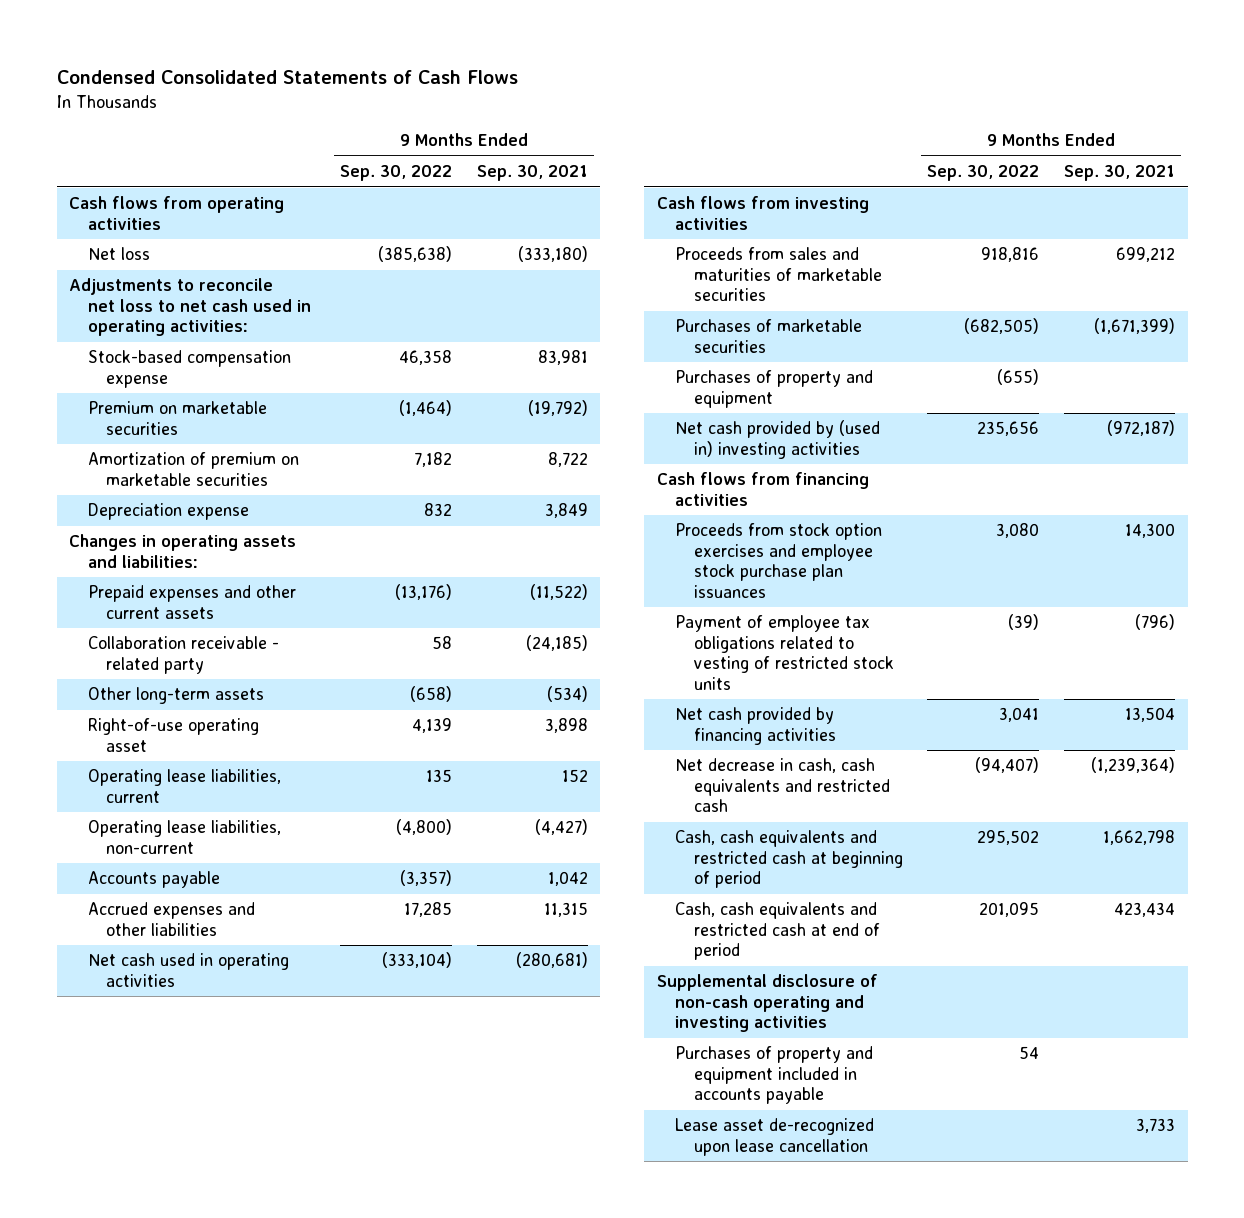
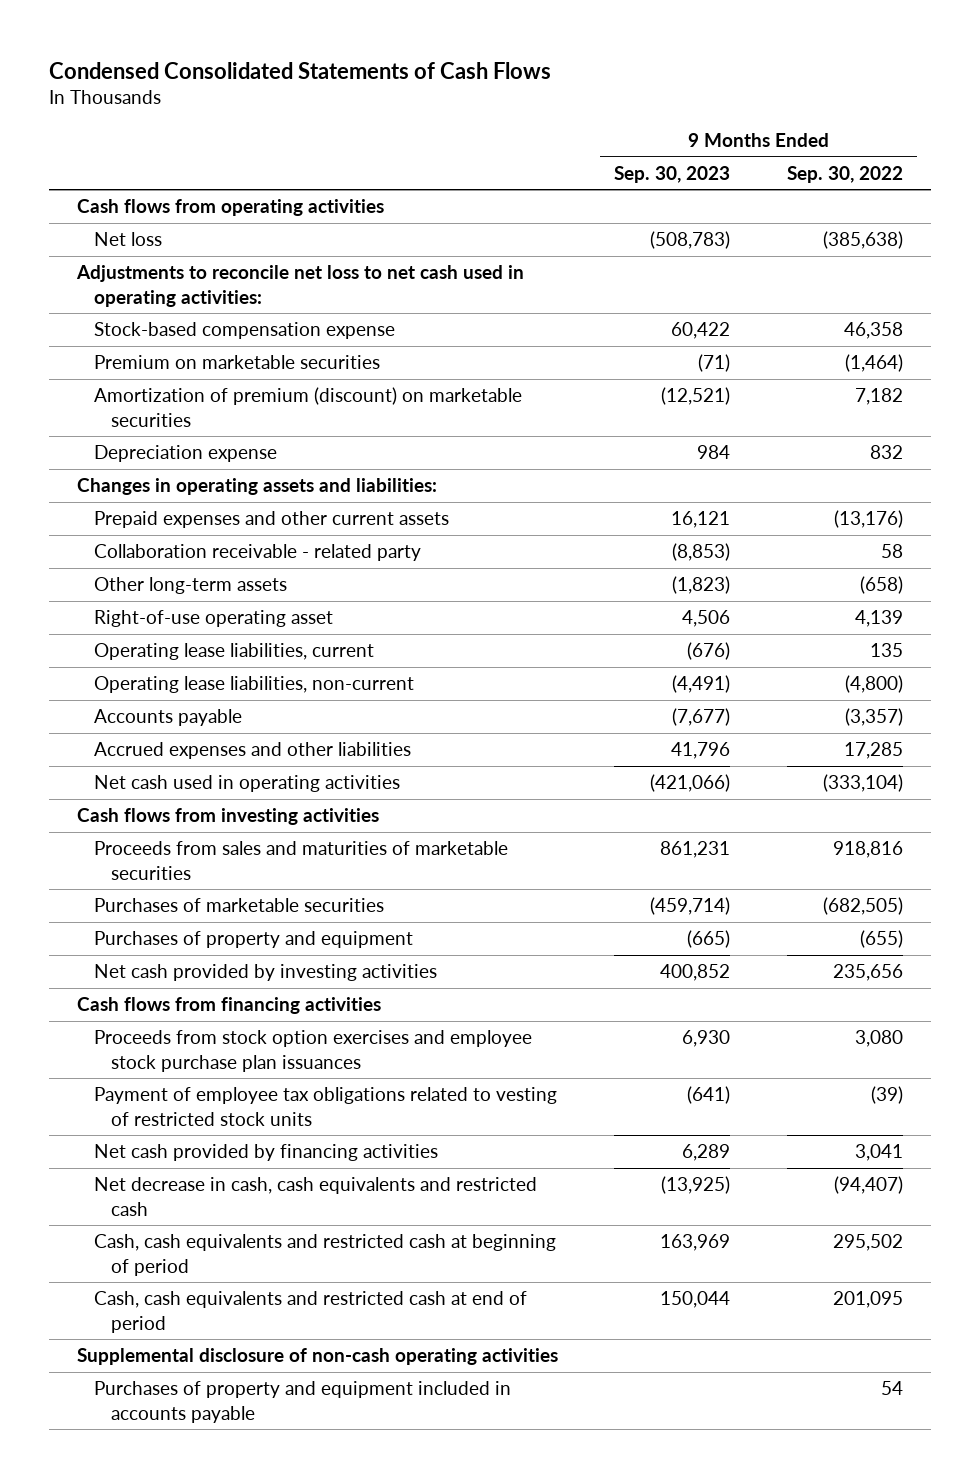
- | 9 Months Ended Sep. 30, 2022 | 9 Months Ended Sep. 30, 2021
+ | 9 Months Ended Sep. 30, 2023 | 9 Months Ended Sep. 30, 2022
- Amortization of premium on marketable securities | 7,182 | 8,722
+ Amortization of premium (discount) on marketable securities | (12,521) | 7,182
- Net cash provided by (used in) investing activities | 235,656 | (972,187)
+ Net cash provided by investing activities | 400,852 | 235,656
- Supplemental disclosure of non-cash operating and investing activities
+ Supplemental disclosure of non-cash operating activities
- Lease asset de-recognized upon lease cancellation | | 3,733

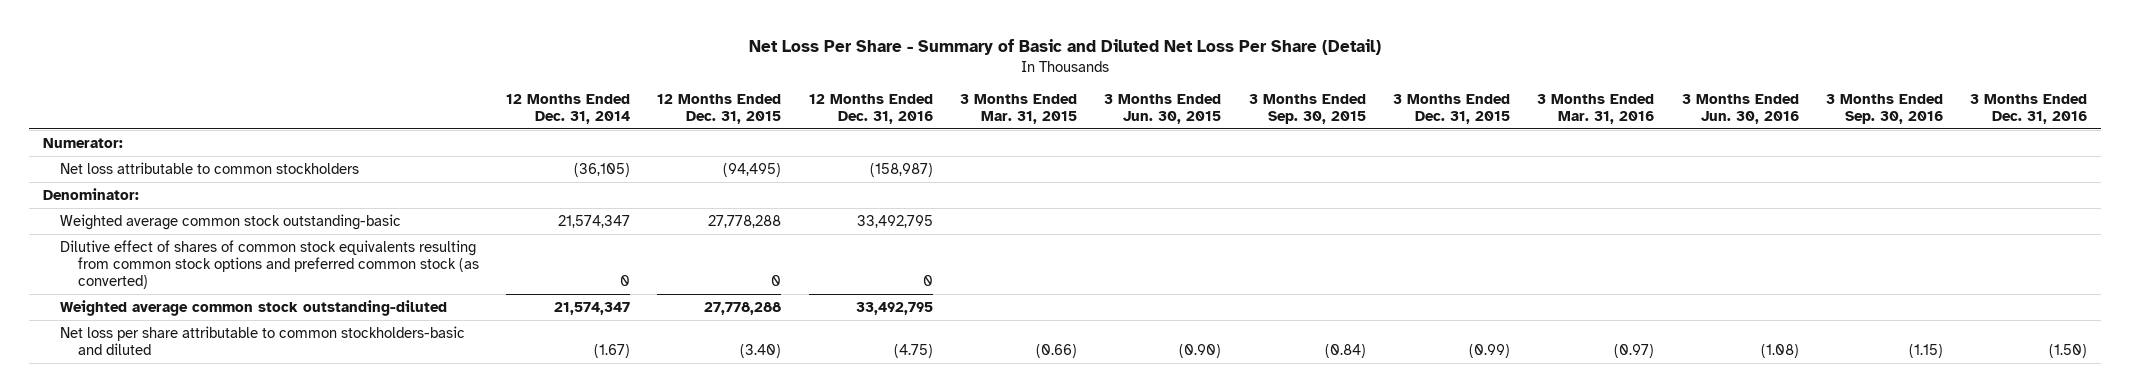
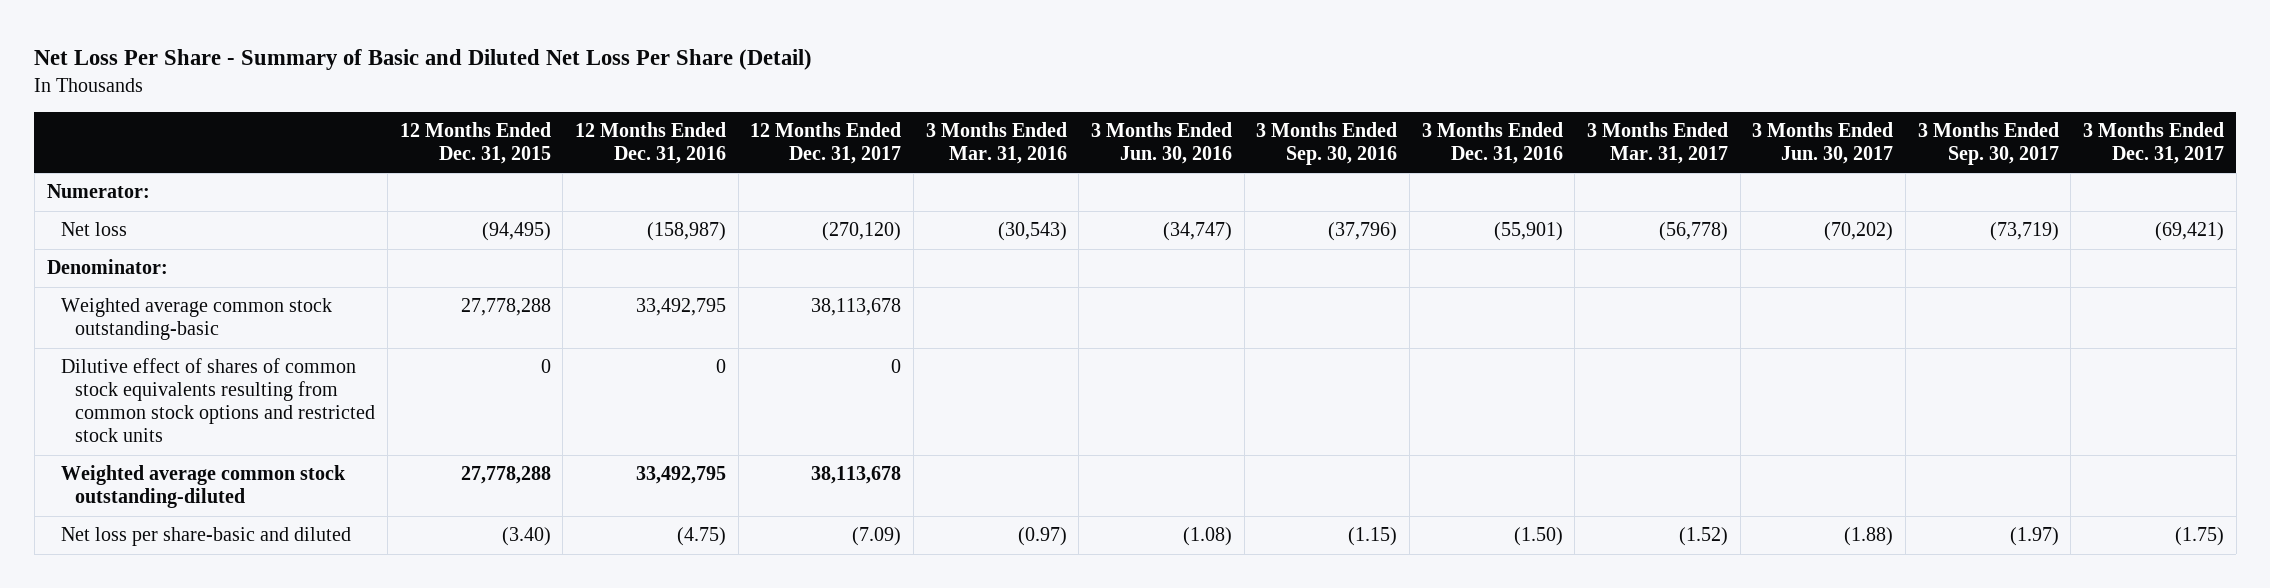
- | 12 Months Ended Dec. 31, 2014 | 12 Months Ended Dec. 31, 2015 | 12 Months Ended Dec. 31, 2016 | 3 Months Ended Mar. 31, 2015 | 3 Months Ended Jun. 30, 2015 | 3 Months Ended Sep. 30, 2015 | 3 Months Ended Dec. 31, 2015 | 3 Months Ended Mar. 31, 2016 | 3 Months Ended Jun. 30, 2016 | 3 Months Ended Sep. 30, 2016 | 3 Months Ended Dec. 31, 2016
+ | 12 Months Ended Dec. 31, 2015 | 12 Months Ended Dec. 31, 2016 | 12 Months Ended Dec. 31, 2017 | 3 Months Ended Mar. 31, 2016 | 3 Months Ended Jun. 30, 2016 | 3 Months Ended Sep. 30, 2016 | 3 Months Ended Dec. 31, 2016 | 3 Months Ended Mar. 31, 2017 | 3 Months Ended Jun. 30, 2017 | 3 Months Ended Sep. 30, 2017 | 3 Months Ended Dec. 31, 2017
- Net loss attributable to common stockholders | (36,105) | (94,495) | (158,987) | | | | | | | |
+ Net loss | (94,495) | (158,987) | (270,120) | (30,543) | (34,747) | (37,796) | (55,901) | (56,778) | (70,202) | (73,719) | (69,421)
- Dilutive effect of shares of common stock equivalents resulting from common stock options and preferred common stock (as converted) | 0 | 0 | 0 | | | | | | | |
+ Dilutive effect of shares of common stock equivalents resulting from common stock options and restricted stock units | 0 | 0 | 0 | | | | | | | |
- Net loss per share attributable to common stockholders-basic and diluted | (1.67) | (3.40) | (4.75) | (0.66) | (0.90) | (0.84) | (0.99) | (0.97) | (1.08) | (1.15) | (1.50)
+ Net loss per share-basic and diluted | (3.40) | (4.75) | (7.09) | (0.97) | (1.08) | (1.15) | (1.50) | (1.52) | (1.88) | (1.97) | (1.75)

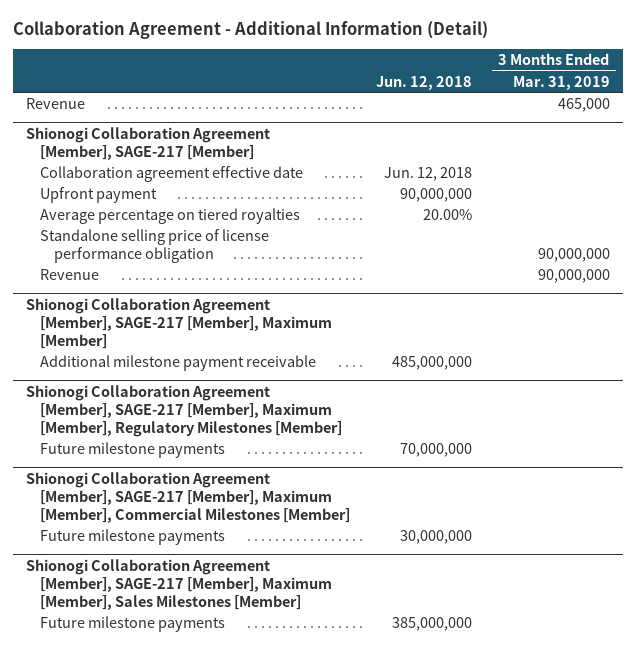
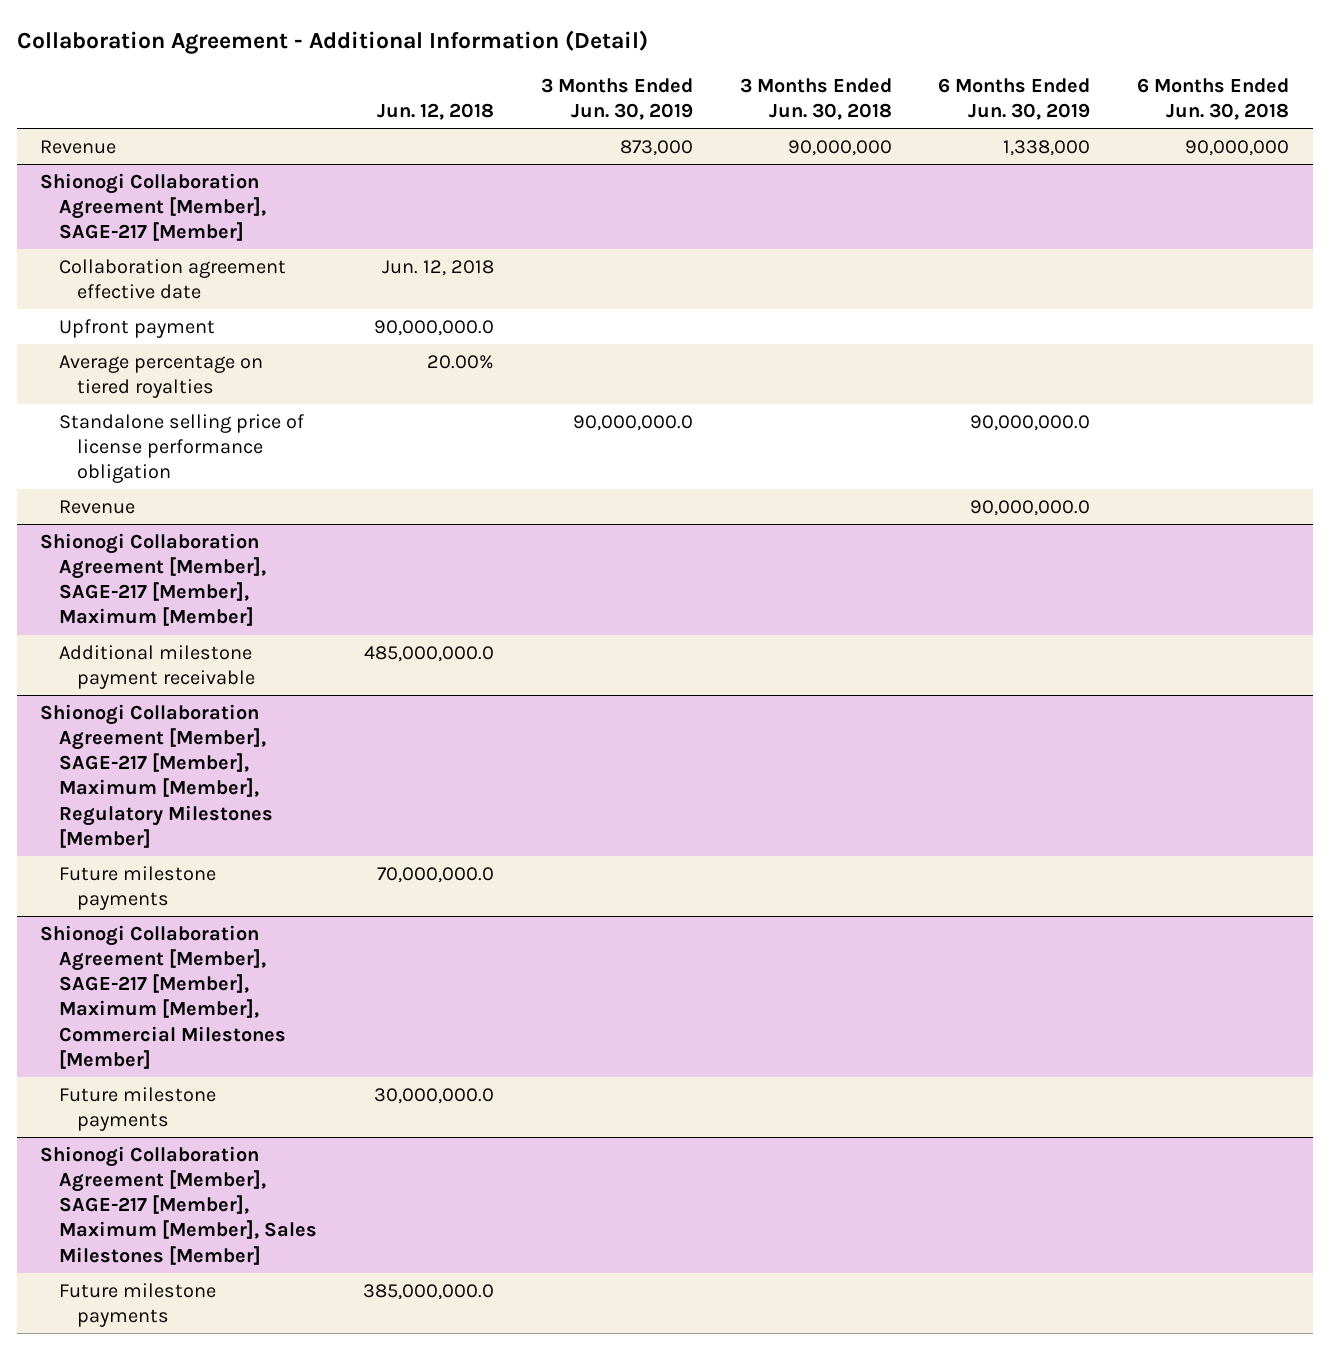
- | Jun. 12, 2018 | 3 Months Ended Mar. 31, 2019
+ | Jun. 12, 2018 | 3 Months Ended Jun. 30, 2019 | 3 Months Ended Jun. 30, 2018 | 6 Months Ended Jun. 30, 2019 | 6 Months Ended Jun. 30, 2018
@ Shionogi Collaboration Agreement [Member], SAGE-217 [Member]
- Upfront payment | 90,000,000 |
+ Upfront payment | 90,000,000.0 | | | |
@ Shionogi Collaboration Agreement [Member], SAGE-217 [Member], Maximum [Member]
- Additional milestone payment receivable | 485,000,000 |
+ Additional milestone payment receivable | 485,000,000.0 | | | |
@ Shionogi Collaboration Agreement [Member], SAGE-217 [Member], Maximum [Member], Regulatory Milestones [Member]
- Future milestone payments | 70,000,000 |
+ Future milestone payments | 70,000,000.0 | | | |
@ Shionogi Collaboration Agreement [Member], SAGE-217 [Member], Maximum [Member], Commercial Milestones [Member]
- Future milestone payments | 30,000,000 |
+ Future milestone payments | 30,000,000.0 | | | |
@ Shionogi Collaboration Agreement [Member], SAGE-217 [Member], Maximum [Member], Sales Milestones [Member]
- Future milestone payments | 385,000,000 |
+ Future milestone payments | 385,000,000.0 | | | |

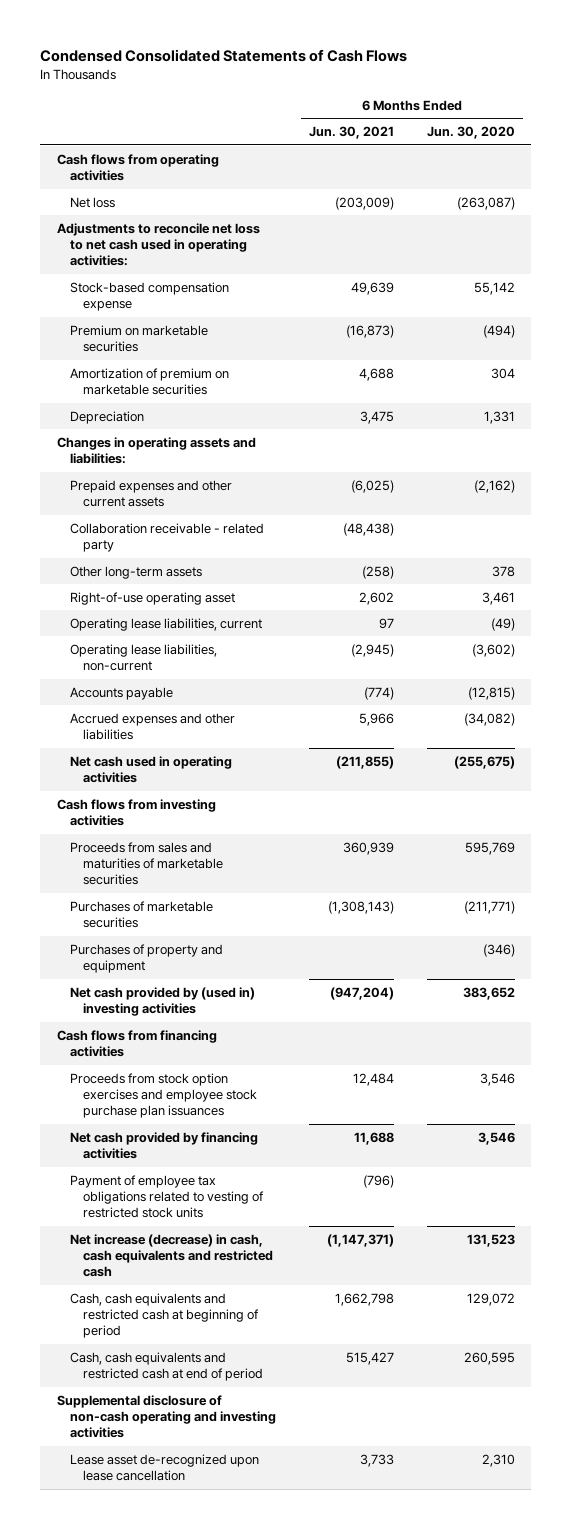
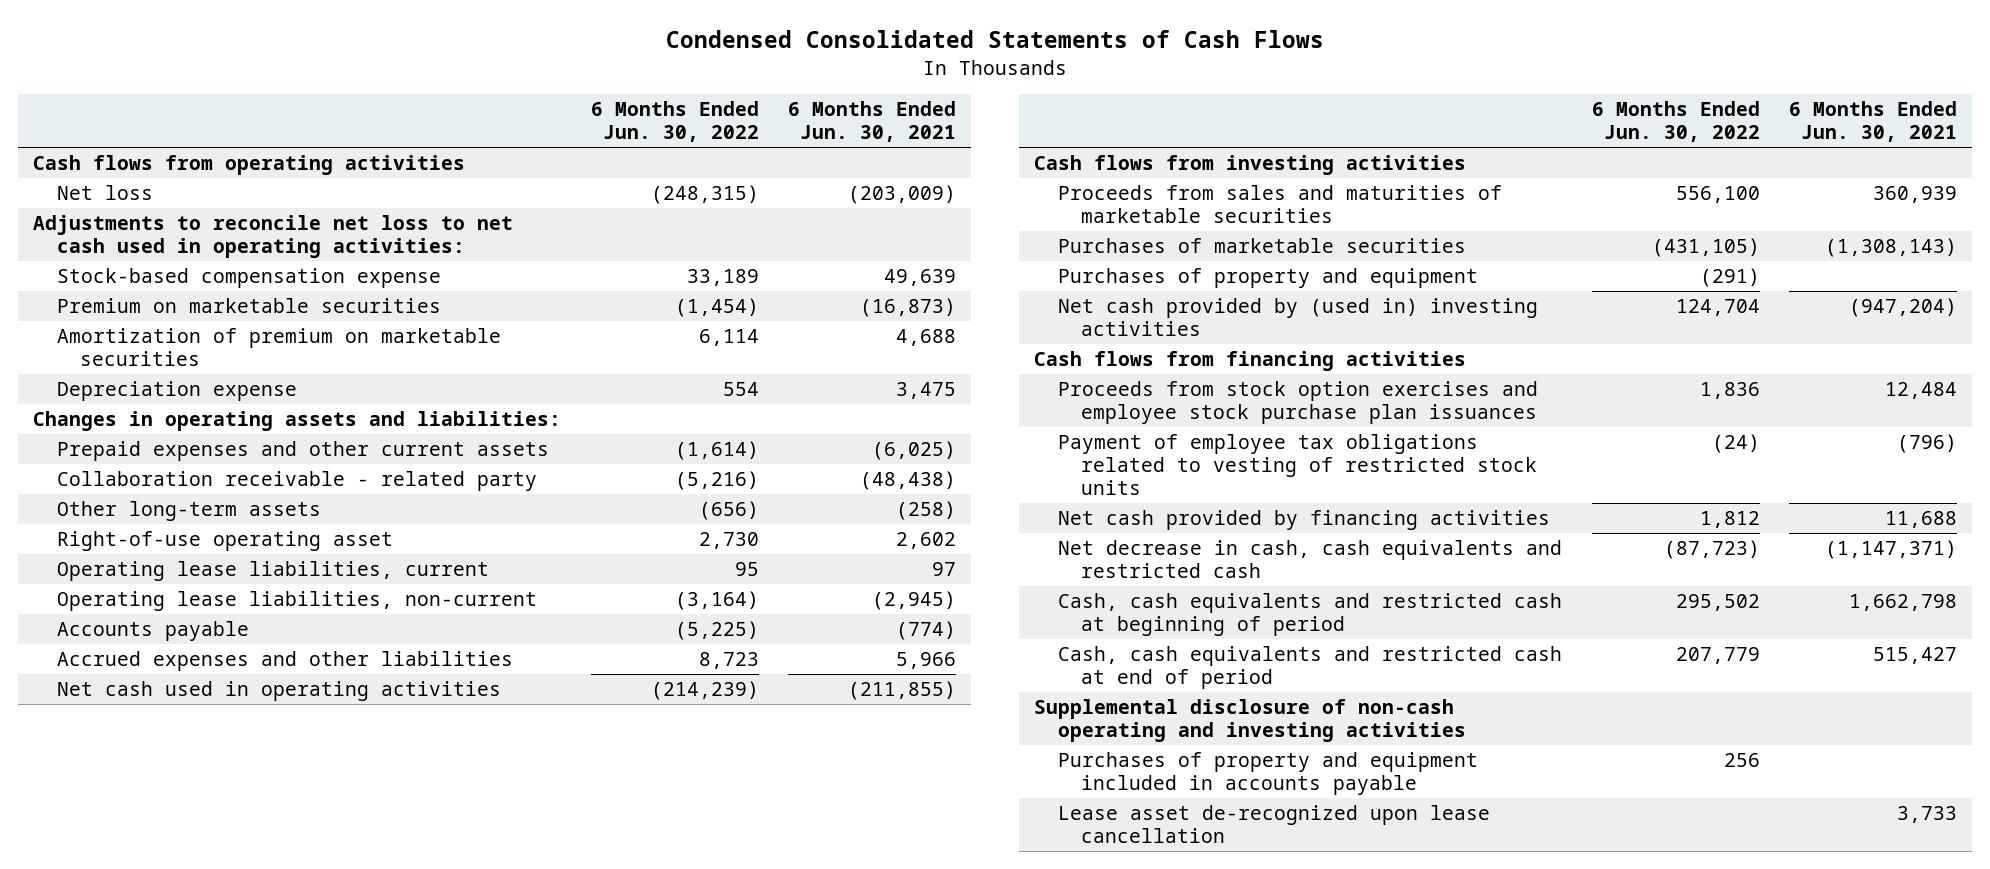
- | 6 Months Ended Jun. 30, 2021 | 6 Months Ended Jun. 30, 2020
+ | 6 Months Ended Jun. 30, 2022 | 6 Months Ended Jun. 30, 2021
- Depreciation | 3,475 | 1,331
+ Depreciation expense | 554 | 3,475
- Net increase (decrease) in cash, cash equivalents and restricted cash | (1,147,371) | 131,523
moved down: Net cash provided by financing activities | 1,812 | 11,688
+ Net decrease in cash, cash equivalents and restricted cash | (87,723) | (1,147,371)
+ Purchases of property and equipment included in accounts payable | 256 |

